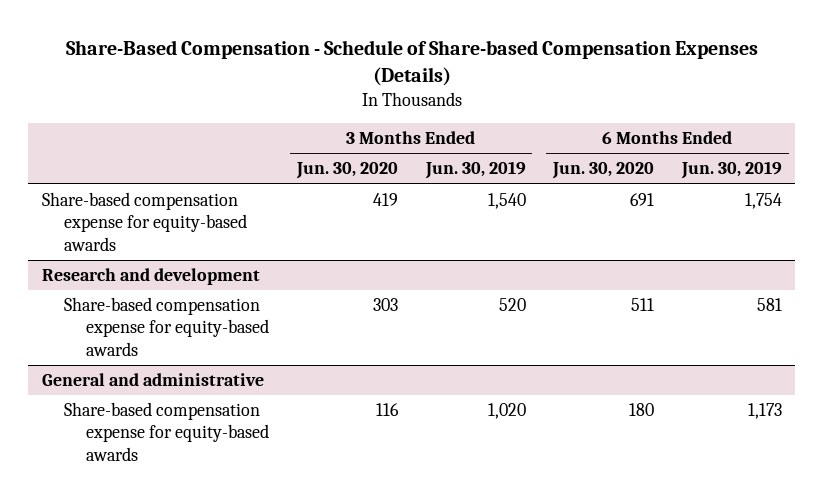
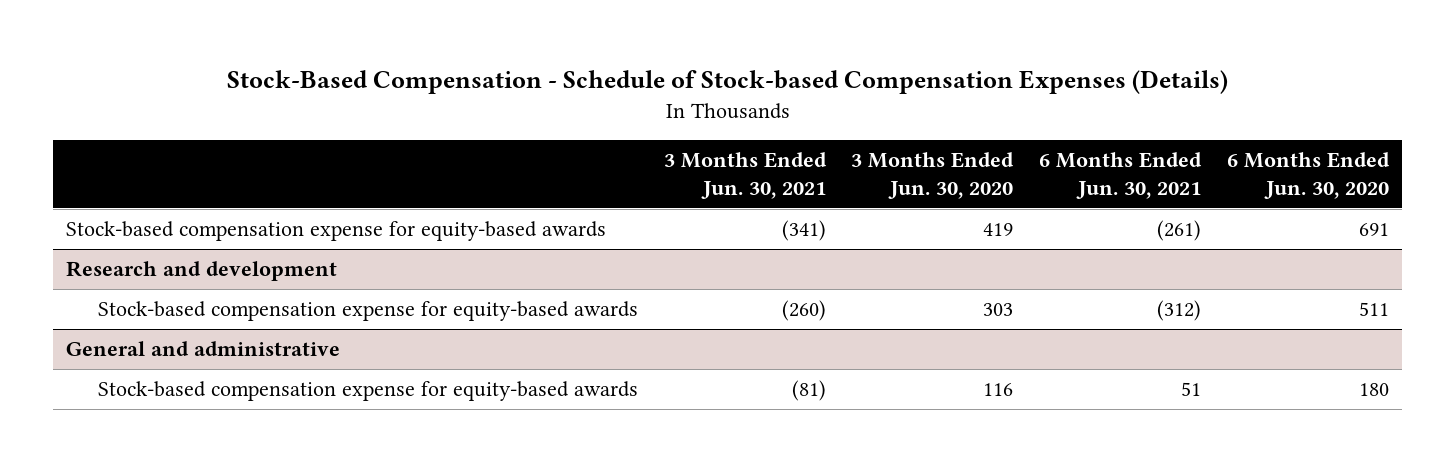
- Share-Based Compensation - Schedule of Share-based Compensation Expenses (Details)
+ Stock-Based Compensation - Schedule of Stock-based Compensation Expenses (Details)
- | 3 Months Ended Jun. 30, 2020 | 3 Months Ended Jun. 30, 2019 | 6 Months Ended Jun. 30, 2020 | 6 Months Ended Jun. 30, 2019
+ | 3 Months Ended Jun. 30, 2021 | 3 Months Ended Jun. 30, 2020 | 6 Months Ended Jun. 30, 2021 | 6 Months Ended Jun. 30, 2020
- Share-based compensation expense for equity-based awards | 419 | 1,540 | 691 | 1,754
+ Stock-based compensation expense for equity-based awards | (341) | 419 | (261) | 691
@ Research and development
- Share-based compensation expense for equity-based awards | 303 | 520 | 511 | 581
+ Stock-based compensation expense for equity-based awards | (260) | 303 | (312) | 511
@ General and administrative
- Share-based compensation expense for equity-based awards | 116 | 1,020 | 180 | 1,173
+ Stock-based compensation expense for equity-based awards | (81) | 116 | 51 | 180

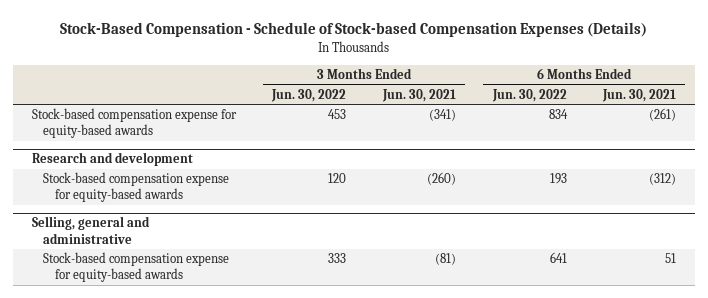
- | 3 Months Ended Jun. 30, 2021 | 3 Months Ended Jun. 30, 2020 | 6 Months Ended Jun. 30, 2021 | 6 Months Ended Jun. 30, 2020
+ | 3 Months Ended Jun. 30, 2022 | 3 Months Ended Jun. 30, 2021 | 6 Months Ended Jun. 30, 2022 | 6 Months Ended Jun. 30, 2021
- General and administrative
+ Selling, general and administrative

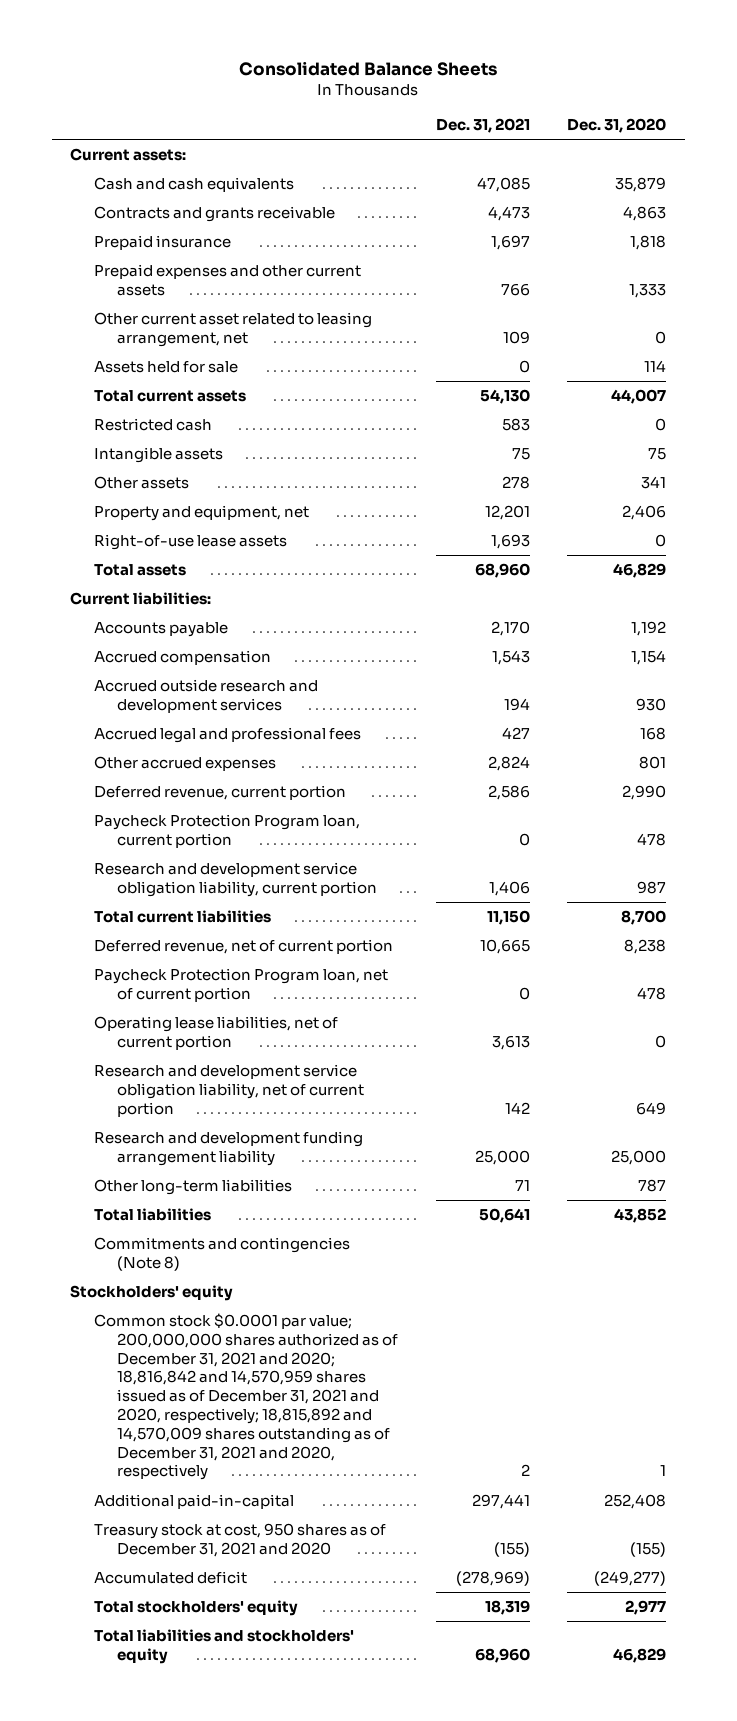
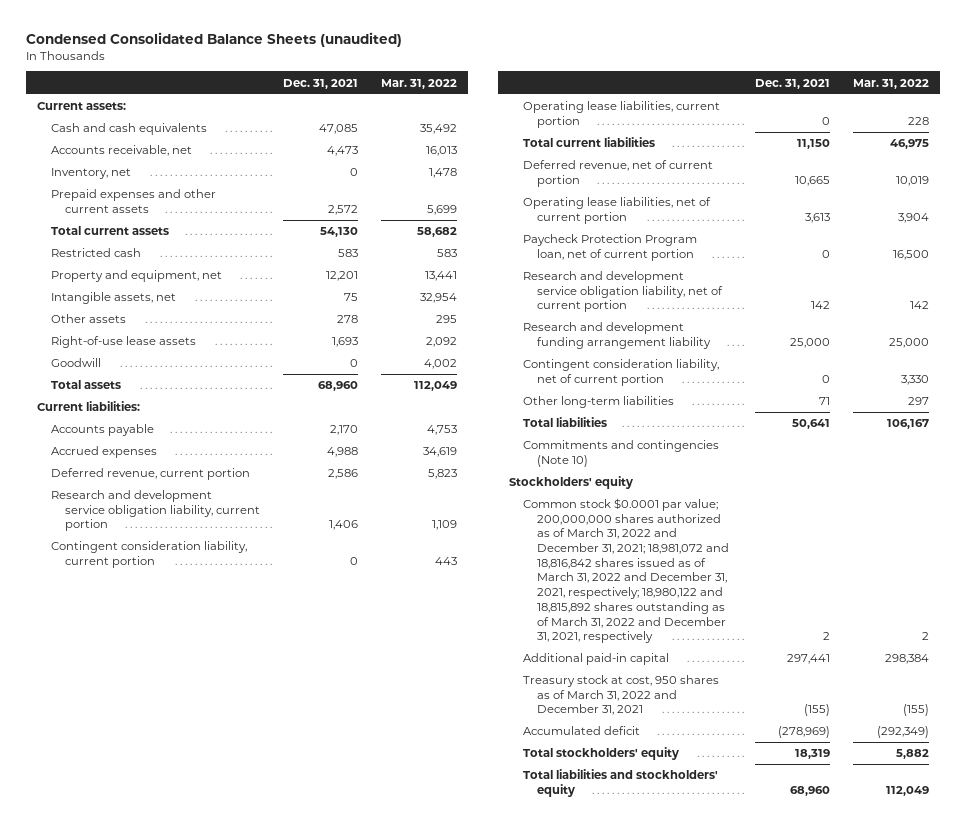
- Consolidated Balance Sheets
+ Condensed Consolidated Balance Sheets (unaudited)
- | Dec. 31, 2021 | Dec. 31, 2020
+ | Dec. 31, 2021 | Mar. 31, 2022
- Contracts and grants receivable | 4,473 | 4,863
- Prepaid insurance | 1,697 | 1,818
- Prepaid expenses and other current assets | 766 | 1,333
- Other current asset related to leasing arrangement, net | 109 | 0
- Assets held for sale | 0 | 114
+ Accounts receivable, net | 4,473 | 16,013
+ Inventory, net | 0 | 1,478
+ Prepaid expenses and other current assets | 2,572 | 5,699
- Intangible assets | 75 | 75
+ Intangible assets, net | 75 | 32,954
moved down: Other assets | 278 | 295
+ Goodwill | 0 | 4,002
- Accrued compensation | 1,543 | 1,154
- Accrued outside research and development services | 194 | 930
- Accrued legal and professional fees | 427 | 168
- Other accrued expenses | 2,824 | 801
+ Accrued expenses | 4,988 | 34,619
- Paycheck Protection Program loan, current portion | 0 | 478
+ Contingent consideration liability, current portion | 0 | 443
+ Operating lease liabilities, current portion | 0 | 228
moved down: Paycheck Protection Program loan, net of current portion | 0 | 16,500
+ Contingent consideration liability, net of current portion | 0 | 3,330
- Commitments and contingencies (Note 8)
+ Commitments and contingencies (Note 10)
- Common stock $0.0001 par value; 200,000,000 shares authorized as of December 31, 2021 and 2020; 18,816,842 and 14,570,959 shares issued as of December 31, 2021 and 2020, respectively; 18,815,892 and 14,570,009 shares outstanding as of December 31, 2021 and 2020, respectively | 2 | 1
- Additional paid-in-capital | 297,441 | 252,408
- Treasury stock at cost, 950 shares as of December 31, 2021 and 2020 | (155) | (155)
+ Common stock $0.0001 par value; 200,000,000 shares authorized as of March 31, 2022 and December 31, 2021; 18,981,072 and 18,816,842 shares issued as of March 31, 2022 and December 31, 2021, respectively; 18,980,122 and 18,815,892 shares outstanding as of March 31, 2022 and December 31, 2021, respectively | 2 | 2
+ Additional paid-in capital | 297,441 | 298,384
+ Treasury stock at cost, 950 shares as of March 31, 2022 and December 31, 2021 | (155) | (155)

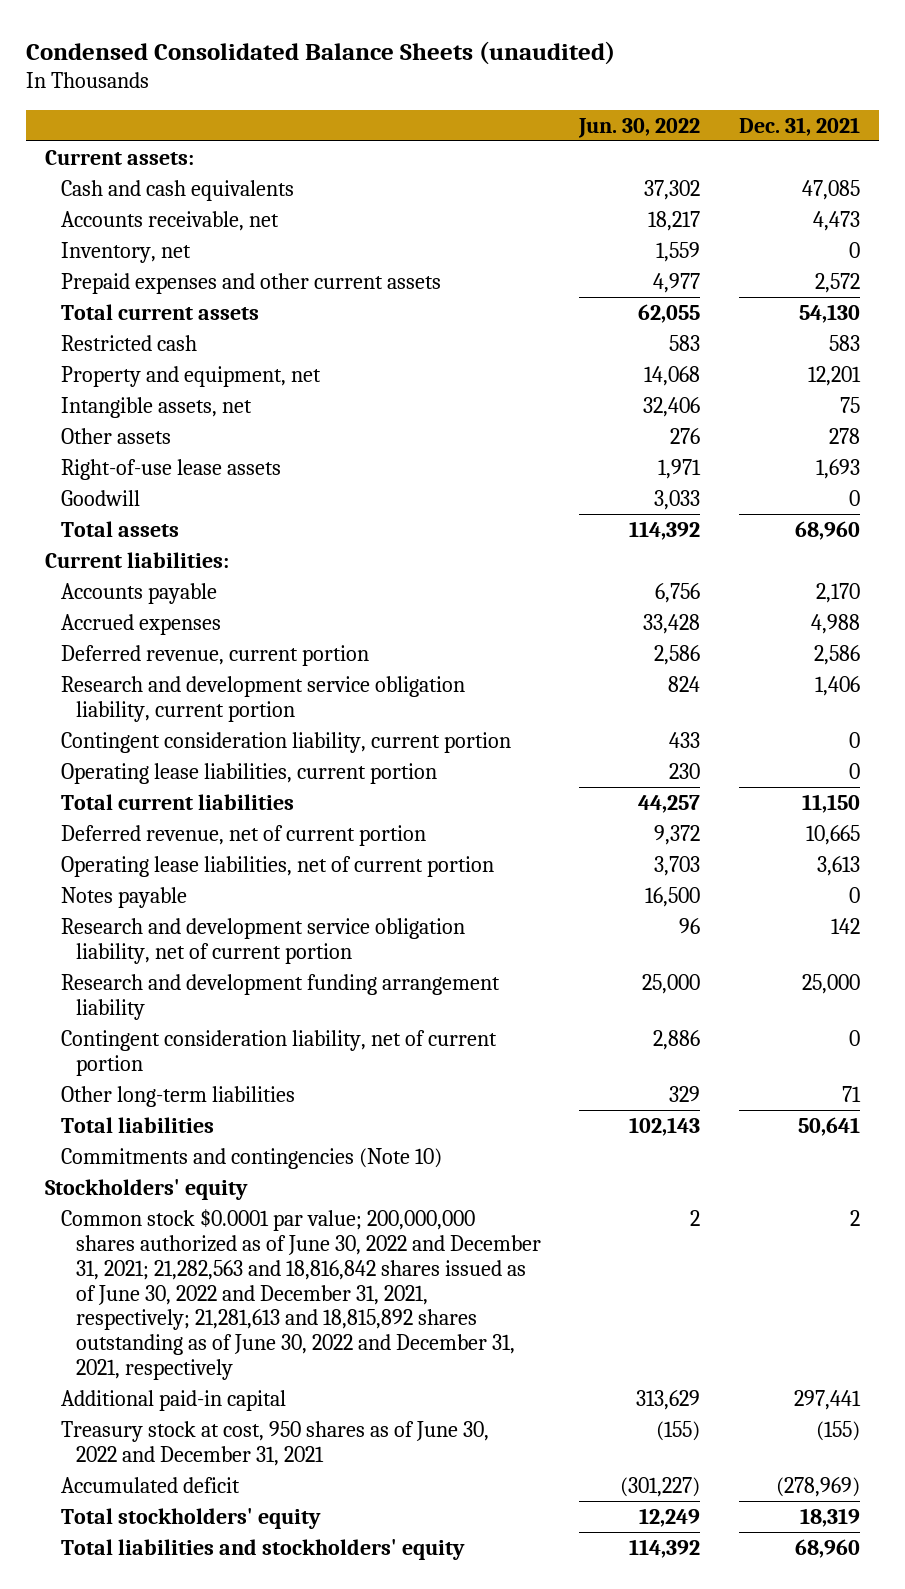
- | Dec. 31, 2021 | Mar. 31, 2022
+ | Jun. 30, 2022 | Dec. 31, 2021
- Paycheck Protection Program loan, net of current portion | 0 | 16,500
+ Notes payable | 16,500 | 0
- Common stock $0.0001 par value; 200,000,000 shares authorized as of March 31, 2022 and December 31, 2021; 18,981,072 and 18,816,842 shares issued as of March 31, 2022 and December 31, 2021, respectively; 18,980,122 and 18,815,892 shares outstanding as of March 31, 2022 and December 31, 2021, respectively | 2 | 2
+ Common stock $0.0001 par value; 200,000,000 shares authorized as of June 30, 2022 and December 31, 2021; 21,282,563 and 18,816,842 shares issued as of June 30, 2022 and December 31, 2021, respectively; 21,281,613 and 18,815,892 shares outstanding as of June 30, 2022 and December 31, 2021, respectively | 2 | 2
- Treasury stock at cost, 950 shares as of March 31, 2022 and December 31, 2021 | (155) | (155)
+ Treasury stock at cost, 950 shares as of June 30, 2022 and December 31, 2021 | (155) | (155)

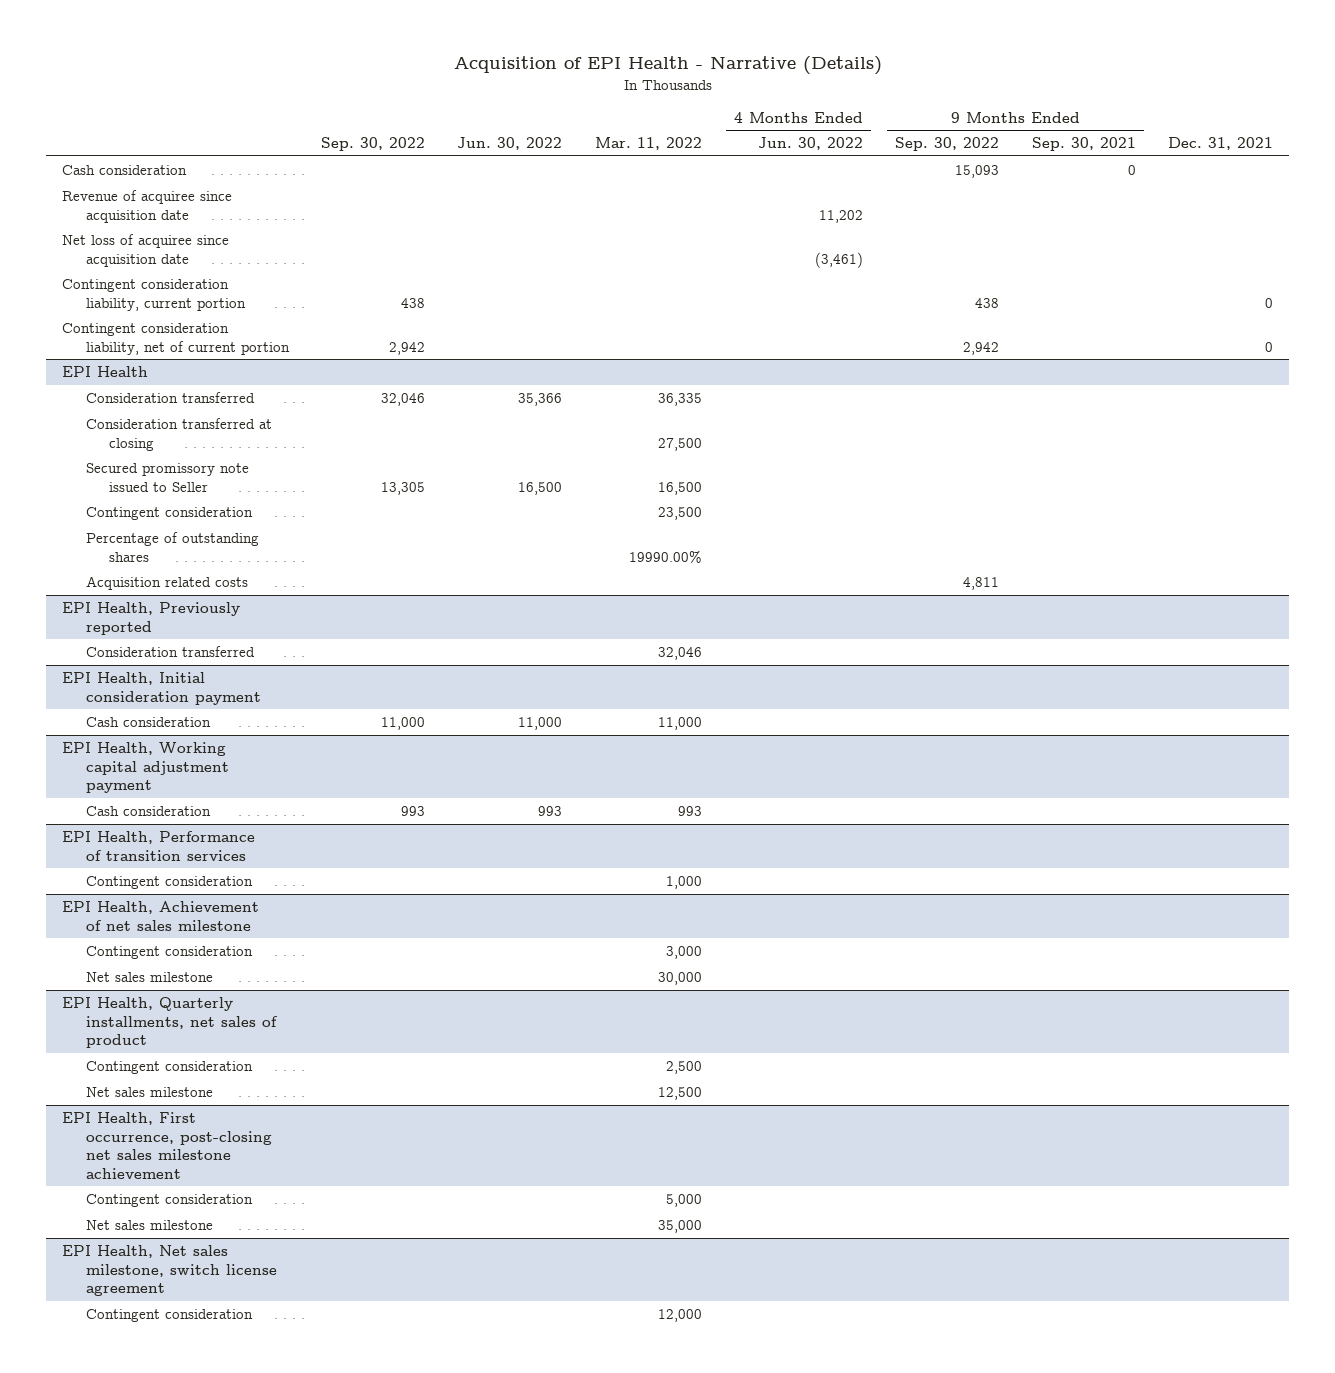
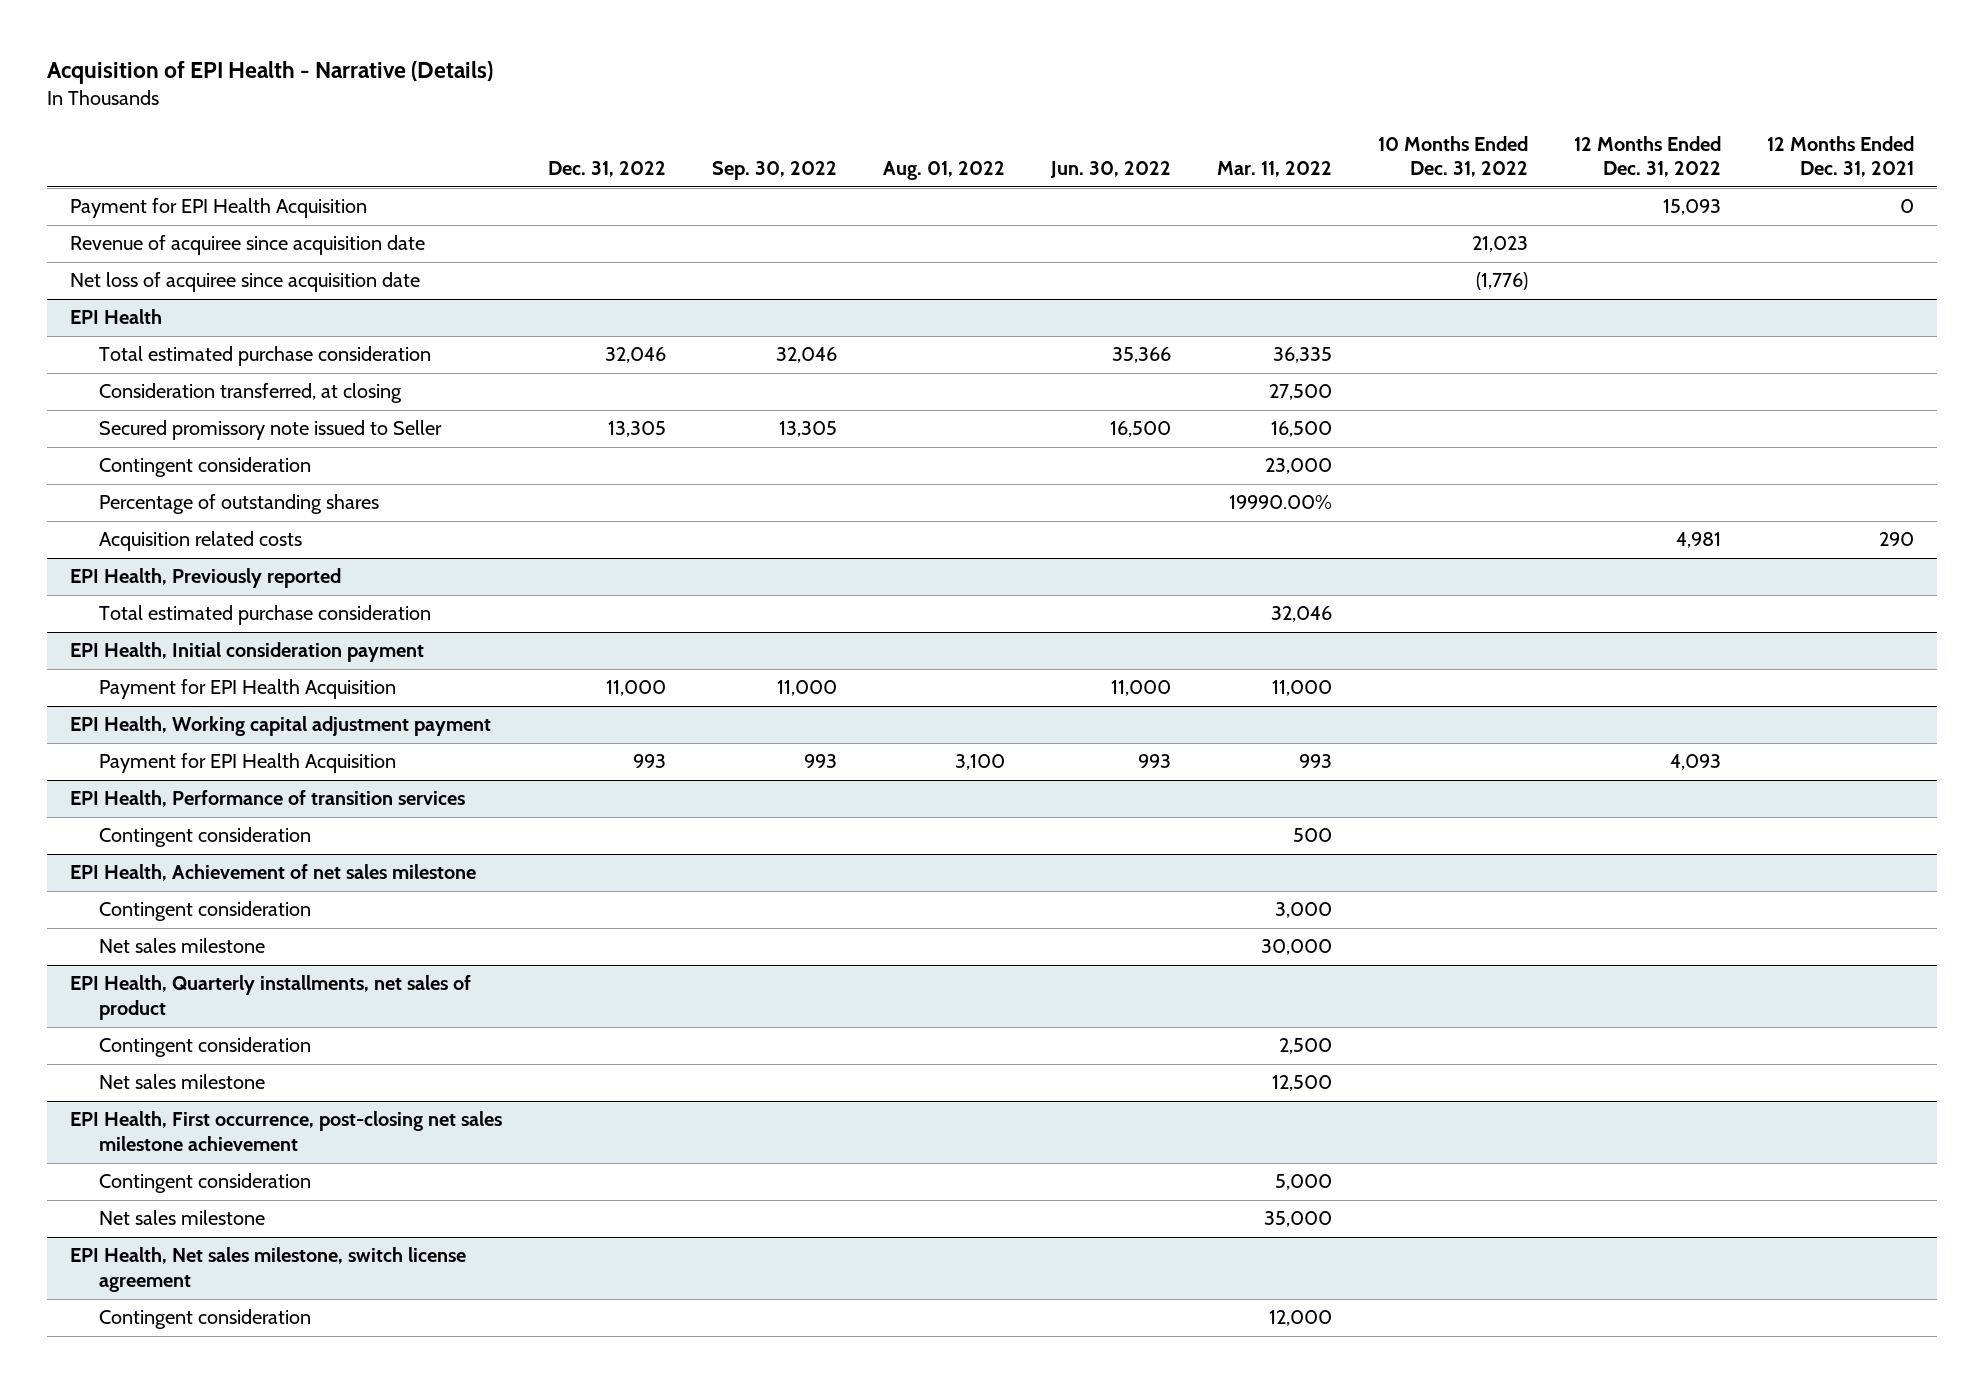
- | Sep. 30, 2022 | Jun. 30, 2022 | Mar. 11, 2022 | 4 Months Ended Jun. 30, 2022 | 9 Months Ended Sep. 30, 2022 | 9 Months Ended Sep. 30, 2021 | Dec. 31, 2021
+ | Dec. 31, 2022 | Sep. 30, 2022 | Aug. 01, 2022 | Jun. 30, 2022 | Mar. 11, 2022 | 10 Months Ended Dec. 31, 2022 | 12 Months Ended Dec. 31, 2022 | 12 Months Ended Dec. 31, 2021
- Cash consideration | | | | | 15,093 | 0 |
+ Payment for EPI Health Acquisition | | | | | | | 15,093 | 0
- Contingent consideration liability, current portion | 438 | | | | 438 | | 0
- Contingent consideration liability, net of current portion | 2,942 | | | | 2,942 | | 0
@ EPI Health
- Consideration transferred | 32,046 | 35,366 | 36,335 | | | |
- Consideration transferred at closing | | | 27,500 | | | |
+ Total estimated purchase consideration | 32,046 | 32,046 | | 35,366 | 36,335 | | |
+ Consideration transferred, at closing | | | | | 27,500 | | |
- Contingent consideration | | | 23,500 | | | |
+ Contingent consideration | | | | | 23,000 | | |
@ EPI Health, Previously reported
- Consideration transferred | | | 32,046 | | | |
+ Total estimated purchase consideration | | | | | 32,046 | | |
@ EPI Health, Initial consideration payment
- Cash consideration | 11,000 | 11,000 | 11,000 | | | |
+ Payment for EPI Health Acquisition | 11,000 | 11,000 | | 11,000 | 11,000 | | |
@ EPI Health, Working capital adjustment payment
- Cash consideration | 993 | 993 | 993 | | | |
+ Payment for EPI Health Acquisition | 993 | 993 | 3,100 | 993 | 993 | | 4,093 |
@ EPI Health, Performance of transition services
- Contingent consideration | | | 1,000 | | | |
+ Contingent consideration | | | | | 500 | | |

